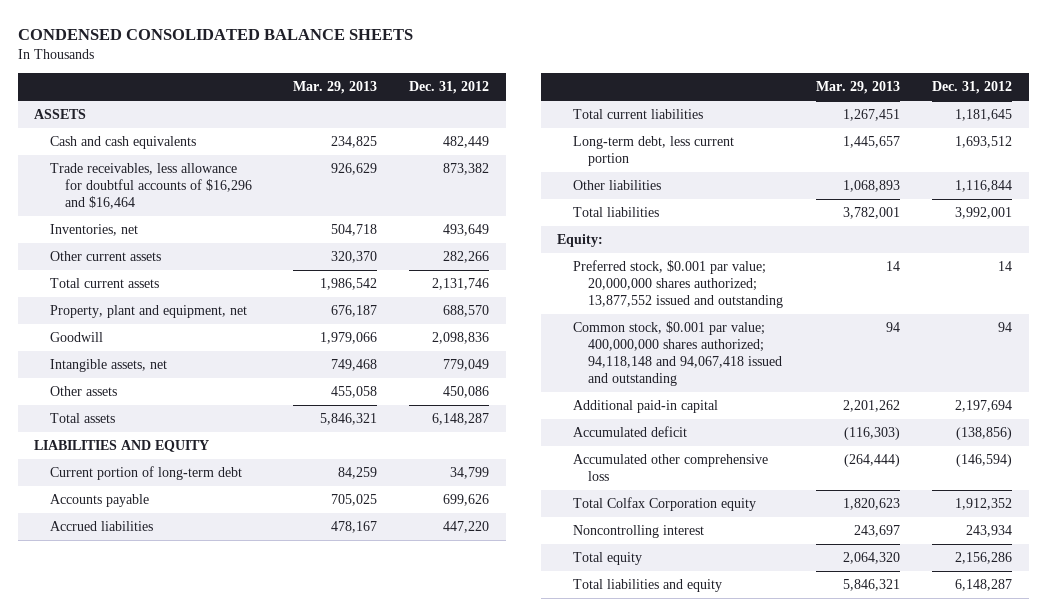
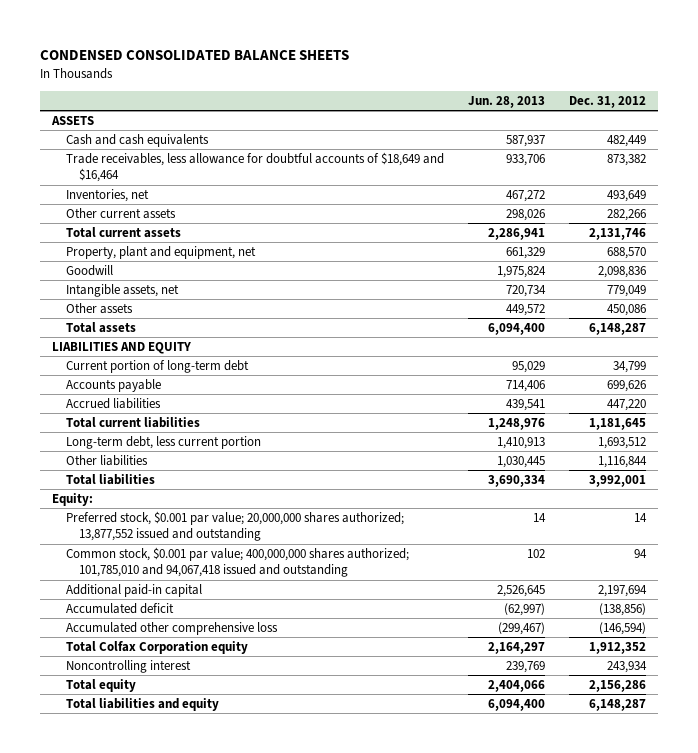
- | Mar. 29, 2013 | Dec. 31, 2012
+ | Jun. 28, 2013 | Dec. 31, 2012
- Trade receivables, less allowance for doubtful accounts of $16,296 and $16,464 | 926,629 | 873,382
+ Trade receivables, less allowance for doubtful accounts of $18,649 and $16,464 | 933,706 | 873,382
- Common stock, $0.001 par value; 400,000,000 shares authorized; 94,118,148 and 94,067,418 issued and outstanding | 94 | 94
+ Common stock, $0.001 par value; 400,000,000 shares authorized; 101,785,010 and 94,067,418 issued and outstanding | 102 | 94

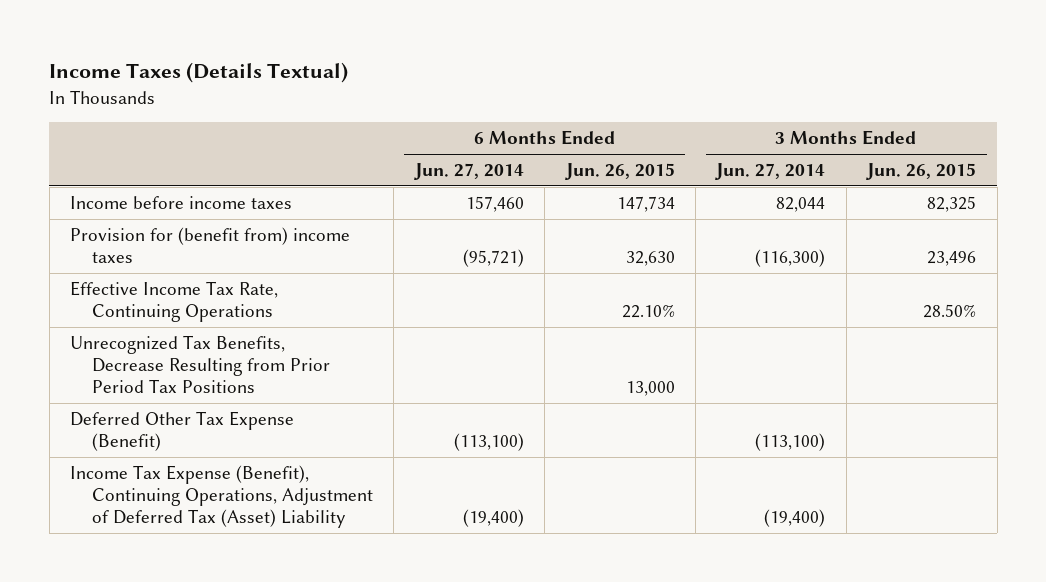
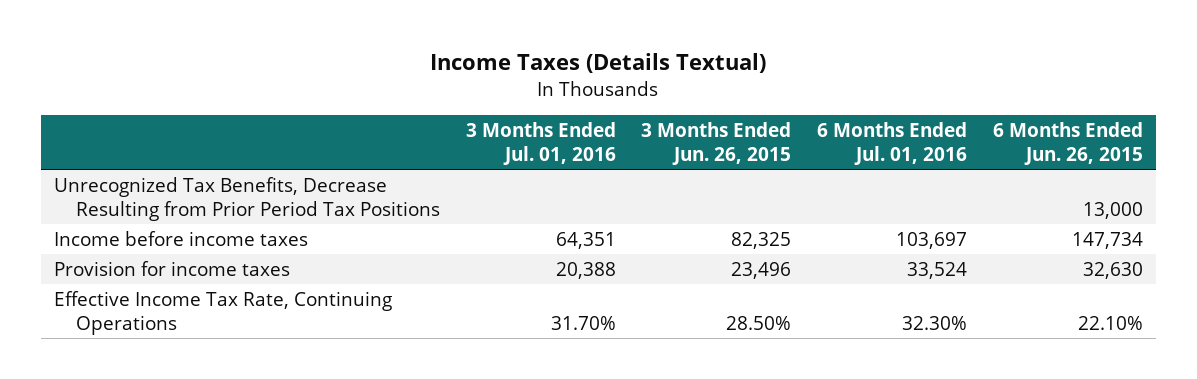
- | 6 Months Ended Jun. 27, 2014 | 6 Months Ended Jun. 26, 2015 | 3 Months Ended Jun. 27, 2014 | 3 Months Ended Jun. 26, 2015
+ | 3 Months Ended Jul. 01, 2016 | 3 Months Ended Jun. 26, 2015 | 6 Months Ended Jul. 01, 2016 | 6 Months Ended Jun. 26, 2015
moved up: Unrecognized Tax Benefits, Decrease Resulting from Prior Period Tax Positions | | | | 13,000
- Provision for (benefit from) income taxes | (95,721) | 32,630 | (116,300) | 23,496
+ Provision for income taxes | 20,388 | 23,496 | 33,524 | 32,630
- Deferred Other Tax Expense (Benefit) | (113,100) | | (113,100) |
- Income Tax Expense (Benefit), Continuing Operations, Adjustment of Deferred Tax (Asset) Liability | (19,400) | | (19,400) |

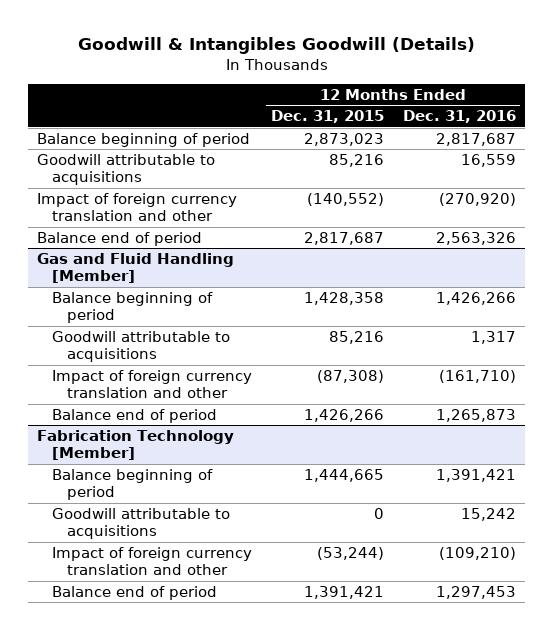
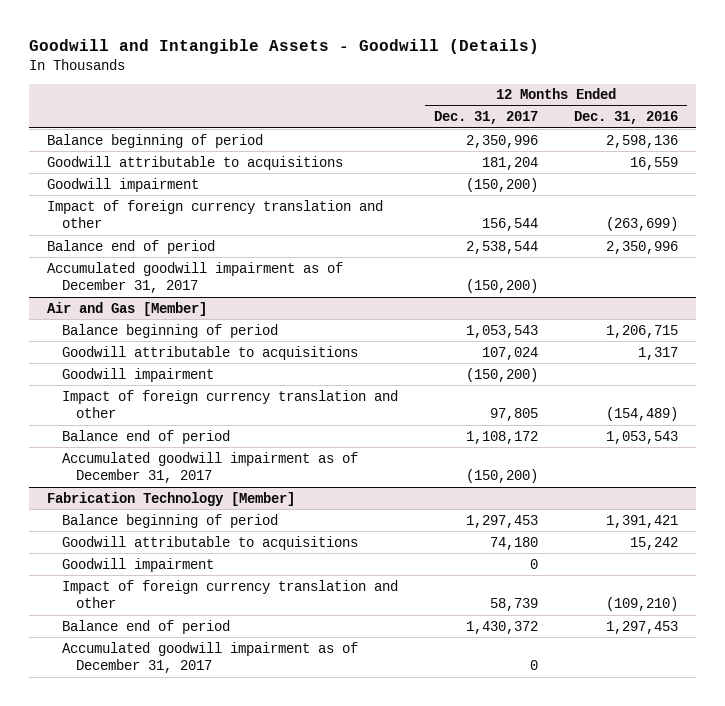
- Goodwill & Intangibles Goodwill (Details)
+ Goodwill and Intangible Assets - Goodwill (Details)
- | 12 Months Ended Dec. 31, 2015 | 12 Months Ended Dec. 31, 2016
+ | 12 Months Ended Dec. 31, 2017 | 12 Months Ended Dec. 31, 2016
- Balance beginning of period | 2,873,023 | 2,817,687
+ Balance beginning of period | 2,350,996 | 2,598,136
- Impact of foreign currency translation and other | (140,552) | (270,920)
- Balance end of period | 2,817,687 | 2,563,326
- Gas and Fluid Handling [Member]
- Balance beginning of period | 1,428,358 | 1,426,266
+ Goodwill impairment | (150,200) |
+ Impact of foreign currency translation and other | 156,544 | (263,699)
+ Balance end of period | 2,538,544 | 2,350,996
+ Accumulated goodwill impairment as of December 31, 2017 | (150,200) |
+ Air and Gas [Member]
+ Balance beginning of period | 1,053,543 | 1,206,715
- Impact of foreign currency translation and other | (87,308) | (161,710)
- Balance end of period | 1,426,266 | 1,265,873
+ Goodwill impairment | (150,200) |
+ Impact of foreign currency translation and other | 97,805 | (154,489)
+ Balance end of period | 1,108,172 | 1,053,543
+ Accumulated goodwill impairment as of December 31, 2017 | (150,200) |
@ Fabrication Technology [Member]
+ Goodwill impairment | 0 |
+ Accumulated goodwill impairment as of December 31, 2017 | 0 |

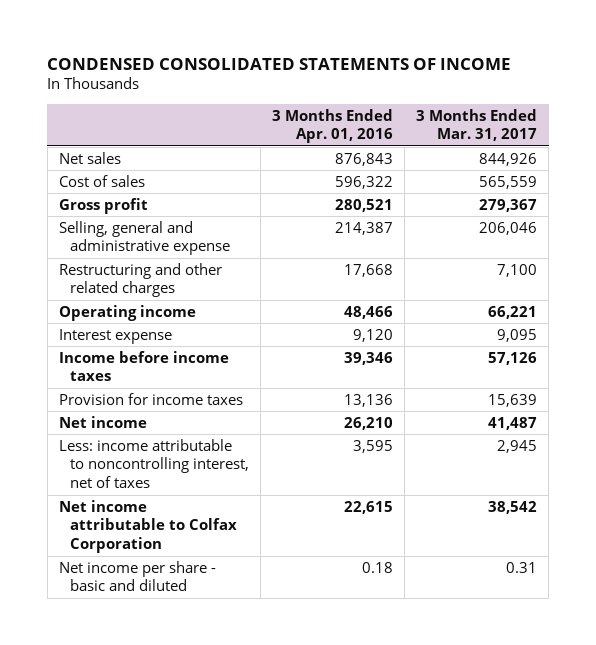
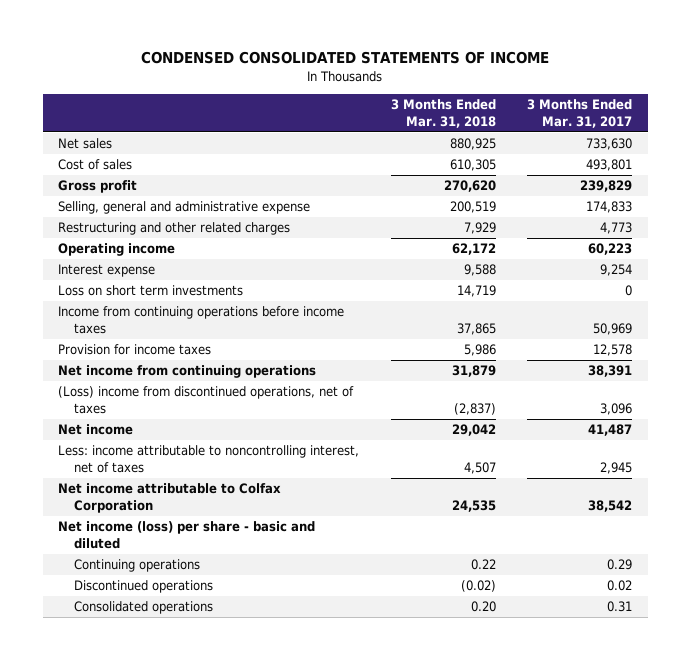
- | 3 Months Ended Apr. 01, 2016 | 3 Months Ended Mar. 31, 2017
+ | 3 Months Ended Mar. 31, 2018 | 3 Months Ended Mar. 31, 2017
- Net sales | 876,843 | 844,926
- Cost of sales | 596,322 | 565,559
- Gross profit | 280,521 | 279,367
- Selling, general and administrative expense | 214,387 | 206,046
- Restructuring and other related charges | 17,668 | 7,100
- Operating income | 48,466 | 66,221
- Interest expense | 9,120 | 9,095
- Income before income taxes | 39,346 | 57,126
- Provision for income taxes | 13,136 | 15,639
+ Net sales | 880,925 | 733,630
+ Cost of sales | 610,305 | 493,801
+ Gross profit | 270,620 | 239,829
+ Selling, general and administrative expense | 200,519 | 174,833
+ Restructuring and other related charges | 7,929 | 4,773
+ Operating income | 62,172 | 60,223
+ Interest expense | 9,588 | 9,254
+ Loss on short term investments | 14,719 | 0
+ Income from continuing operations before income taxes | 37,865 | 50,969
+ Provision for income taxes | 5,986 | 12,578
+ Net income from continuing operations | 31,879 | 38,391
+ (Loss) income from discontinued operations, net of taxes | (2,837) | 3,096
- Net income per share - basic and diluted | 0.18 | 0.31
+ Net income (loss) per share - basic and diluted
+ Continuing operations | 0.22 | 0.29
+ Discontinued operations | (0.02) | 0.02
+ Consolidated operations | 0.20 | 0.31

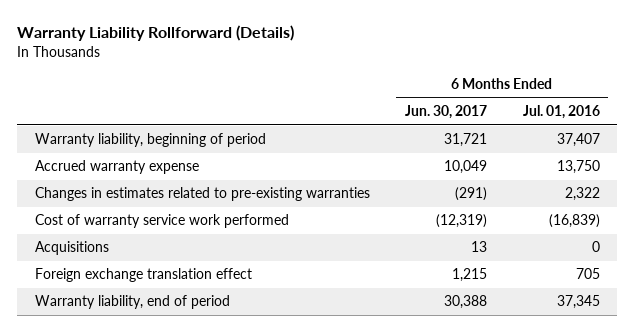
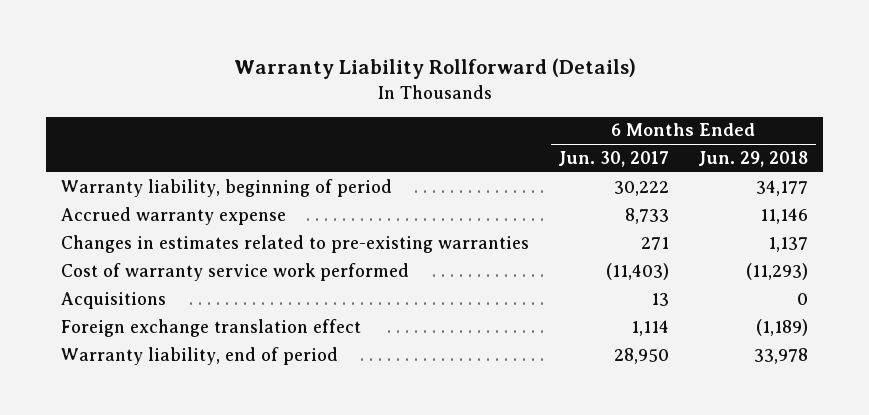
- | 6 Months Ended Jun. 30, 2017 | 6 Months Ended Jul. 01, 2016
+ | 6 Months Ended Jun. 30, 2017 | 6 Months Ended Jun. 29, 2018
- Warranty liability, beginning of period | 31,721 | 37,407
- Accrued warranty expense | 10,049 | 13,750
- Changes in estimates related to pre-existing warranties | (291) | 2,322
- Cost of warranty service work performed | (12,319) | (16,839)
+ Warranty liability, beginning of period | 30,222 | 34,177
+ Accrued warranty expense | 8,733 | 11,146
+ Changes in estimates related to pre-existing warranties | 271 | 1,137
+ Cost of warranty service work performed | (11,403) | (11,293)
- Foreign exchange translation effect | 1,215 | 705
- Warranty liability, end of period | 30,388 | 37,345
+ Foreign exchange translation effect | 1,114 | (1,189)
+ Warranty liability, end of period | 28,950 | 33,978

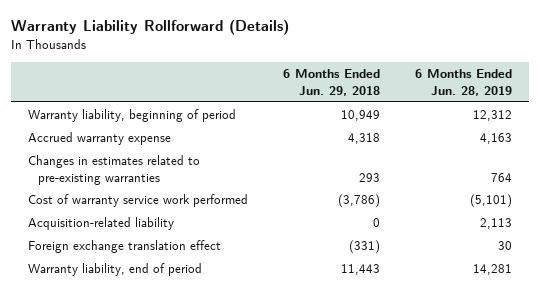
- | 6 Months Ended Jun. 30, 2017 | 6 Months Ended Jun. 29, 2018
+ | 6 Months Ended Jun. 29, 2018 | 6 Months Ended Jun. 28, 2019
- Warranty liability, beginning of period | 30,222 | 34,177
- Accrued warranty expense | 8,733 | 11,146
- Changes in estimates related to pre-existing warranties | 271 | 1,137
- Cost of warranty service work performed | (11,403) | (11,293)
- Acquisitions | 13 | 0
- Foreign exchange translation effect | 1,114 | (1,189)
- Warranty liability, end of period | 28,950 | 33,978
+ Warranty liability, beginning of period | 10,949 | 12,312
+ Accrued warranty expense | 4,318 | 4,163
+ Changes in estimates related to pre-existing warranties | 293 | 764
+ Cost of warranty service work performed | (3,786) | (5,101)
+ Acquisition-related liability | 0 | 2,113
+ Foreign exchange translation effect | (331) | 30
+ Warranty liability, end of period | 11,443 | 14,281

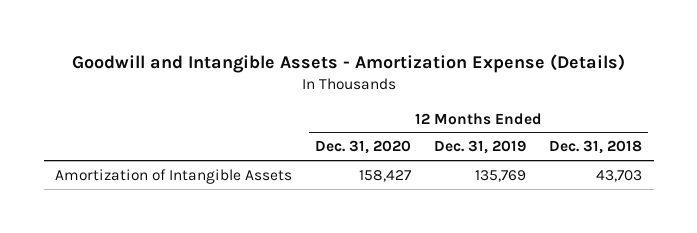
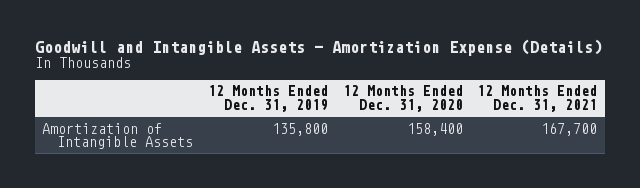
- | 12 Months Ended Dec. 31, 2020 | 12 Months Ended Dec. 31, 2019 | 12 Months Ended Dec. 31, 2018
+ | 12 Months Ended Dec. 31, 2019 | 12 Months Ended Dec. 31, 2020 | 12 Months Ended Dec. 31, 2021
- Amortization of Intangible Assets | 158,427 | 135,769 | 43,703
+ Amortization of Intangible Assets | 135,800 | 158,400 | 167,700

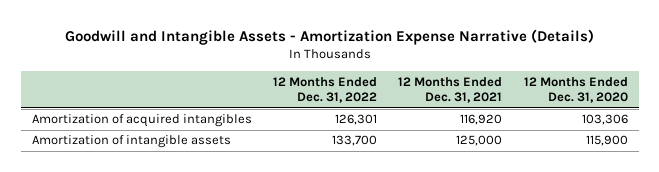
- Goodwill and Intangible Assets - Amortization Expense (Details)
+ Goodwill and Intangible Assets - Amortization Expense Narrative (Details)
- | 12 Months Ended Dec. 31, 2019 | 12 Months Ended Dec. 31, 2020 | 12 Months Ended Dec. 31, 2021
+ | 12 Months Ended Dec. 31, 2022 | 12 Months Ended Dec. 31, 2021 | 12 Months Ended Dec. 31, 2020
- Amortization of Intangible Assets | 135,800 | 158,400 | 167,700
+ Amortization of acquired intangibles | 126,301 | 116,920 | 103,306
+ Amortization of intangible assets | 133,700 | 125,000 | 115,900

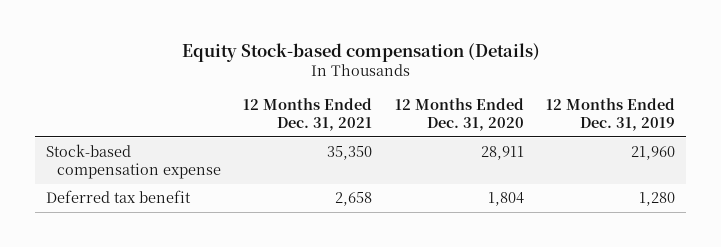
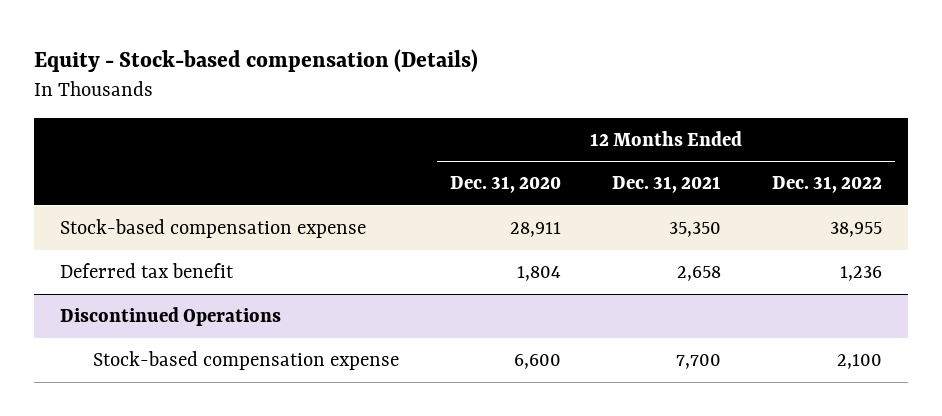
- Equity Stock-based compensation (Details)
+ Equity - Stock-based compensation (Details)
- | 12 Months Ended Dec. 31, 2021 | 12 Months Ended Dec. 31, 2020 | 12 Months Ended Dec. 31, 2019
+ | 12 Months Ended Dec. 31, 2020 | 12 Months Ended Dec. 31, 2021 | 12 Months Ended Dec. 31, 2022
+ Discontinued Operations
+ Stock-based compensation expense | 6,600 | 7,700 | 2,100

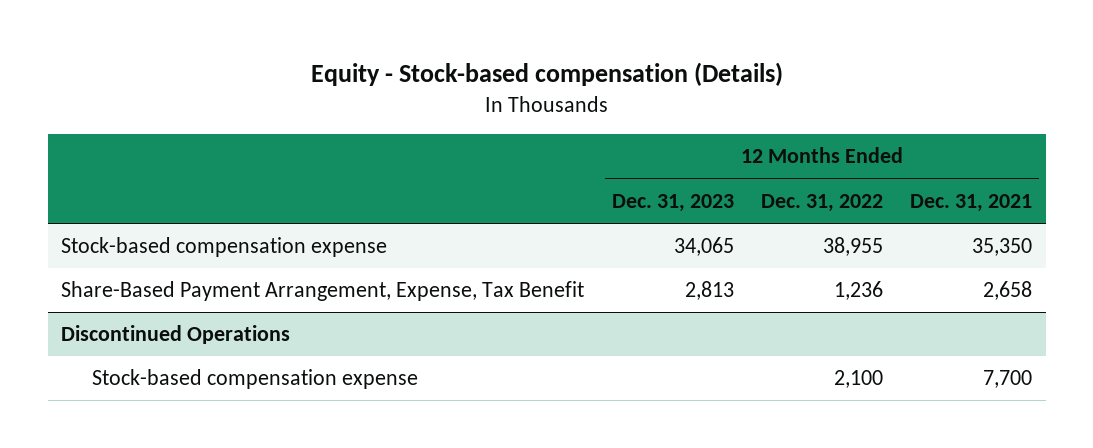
- | 12 Months Ended Dec. 31, 2020 | 12 Months Ended Dec. 31, 2021 | 12 Months Ended Dec. 31, 2022
+ | 12 Months Ended Dec. 31, 2023 | 12 Months Ended Dec. 31, 2022 | 12 Months Ended Dec. 31, 2021
- Deferred tax benefit | 1,804 | 2,658 | 1,236
+ Share-Based Payment Arrangement, Expense, Tax Benefit | 2,813 | 1,236 | 2,658

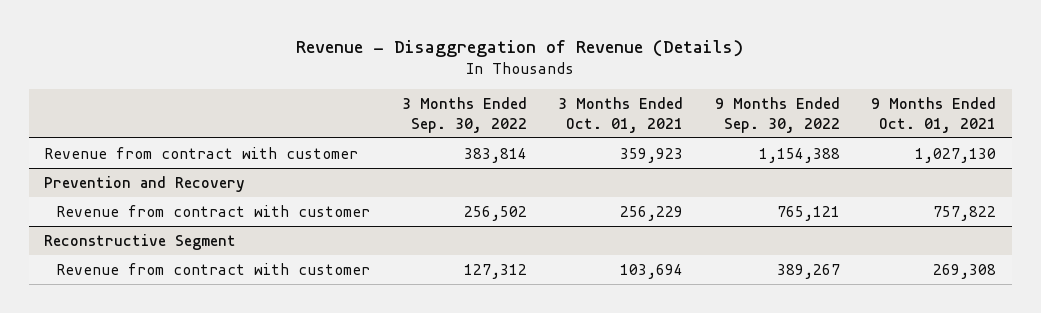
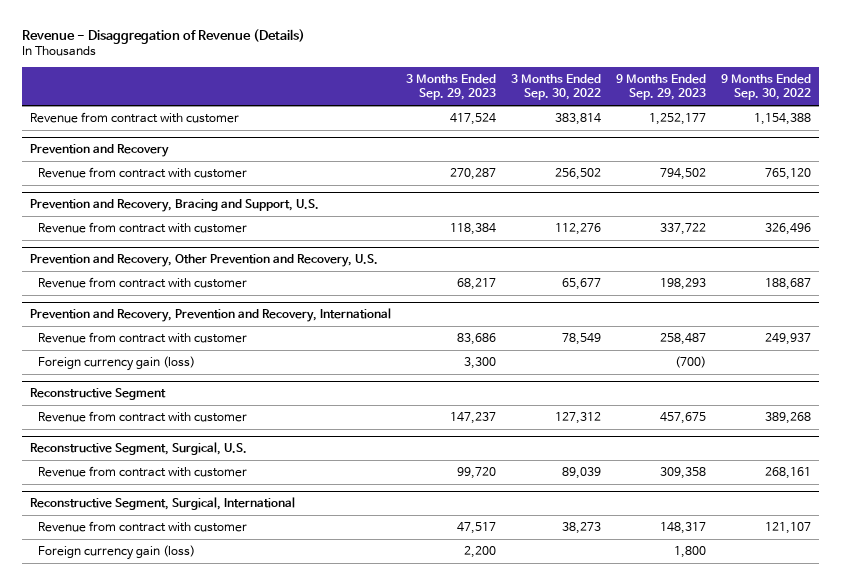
- | 3 Months Ended Sep. 30, 2022 | 3 Months Ended Oct. 01, 2021 | 9 Months Ended Sep. 30, 2022 | 9 Months Ended Oct. 01, 2021
+ | 3 Months Ended Sep. 29, 2023 | 3 Months Ended Sep. 30, 2022 | 9 Months Ended Sep. 29, 2023 | 9 Months Ended Sep. 30, 2022
@ Prevention and Recovery
- Revenue from contract with customer | 256,502 | 256,229 | 765,121 | 757,822
+ Revenue from contract with customer | 270,287 | 256,502 | 794,502 | 765,120
+ Prevention and Recovery, Bracing and Support, U.S.
+ Revenue from contract with customer | 118,384 | 112,276 | 337,722 | 326,496
+ Prevention and Recovery, Other Prevention and Recovery, U.S.
+ Revenue from contract with customer | 68,217 | 65,677 | 198,293 | 188,687
+ Prevention and Recovery, Prevention and Recovery, International
+ Revenue from contract with customer | 83,686 | 78,549 | 258,487 | 249,937
+ Foreign currency gain (loss) | 3,300 | | (700) |
@ Reconstructive Segment
- Revenue from contract with customer | 127,312 | 103,694 | 389,267 | 269,308
+ Revenue from contract with customer | 147,237 | 127,312 | 457,675 | 389,268
+ Reconstructive Segment, Surgical, U.S.
+ Revenue from contract with customer | 99,720 | 89,039 | 309,358 | 268,161
+ Reconstructive Segment, Surgical, International
+ Revenue from contract with customer | 47,517 | 38,273 | 148,317 | 121,107
+ Foreign currency gain (loss) | 2,200 | | 1,800 |

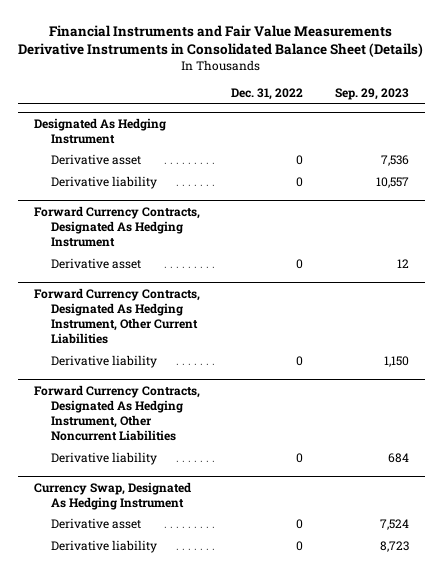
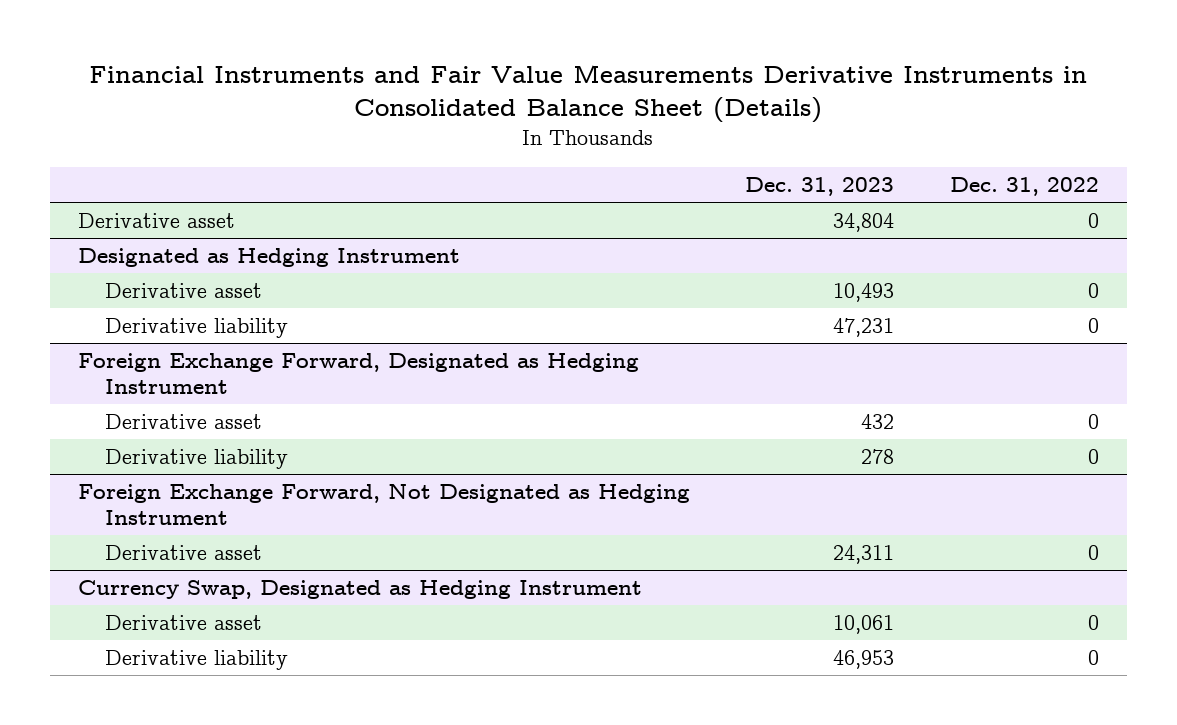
- | Dec. 31, 2022 | Sep. 29, 2023
+ | Dec. 31, 2023 | Dec. 31, 2022
- Designated As Hedging Instrument
- Derivative liability | 0 | 10,557
- Forward Currency Contracts, Designated As Hedging Instrument
+ Designated as Hedging Instrument
- Forward Currency Contracts, Designated As Hedging Instrument, Other Current Liabilities
- Forward Currency Contracts, Designated As Hedging Instrument, Other Noncurrent Liabilities
+ Foreign Exchange Forward, Designated as Hedging Instrument
+ Derivative asset | 432 | 0
- Currency Swap, Designated As Hedging Instrument
+ Foreign Exchange Forward, Not Designated as Hedging Instrument
+ Currency Swap, Designated as Hedging Instrument
+ Derivative asset | 10,061 | 0

